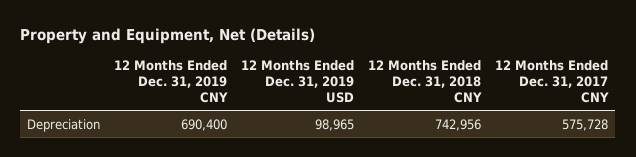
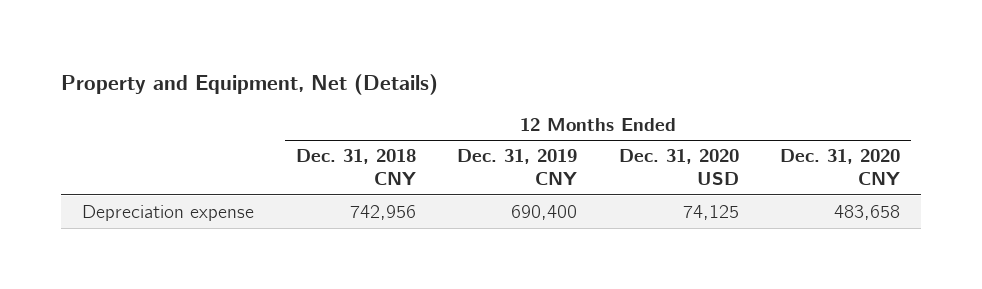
- | 12 Months Ended Dec. 31, 2019 CNY | 12 Months Ended Dec. 31, 2019 USD | 12 Months Ended Dec. 31, 2018 CNY | 12 Months Ended Dec. 31, 2017 CNY
+ | 12 Months Ended Dec. 31, 2018 CNY | 12 Months Ended Dec. 31, 2019 CNY | 12 Months Ended Dec. 31, 2020 USD | 12 Months Ended Dec. 31, 2020 CNY
- Depreciation | 690,400 | 98,965 | 742,956 | 575,728
+ Depreciation expense | 742,956 | 690,400 | 74,125 | 483,658

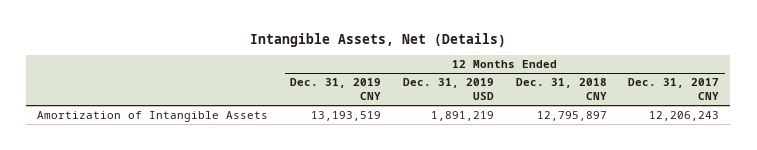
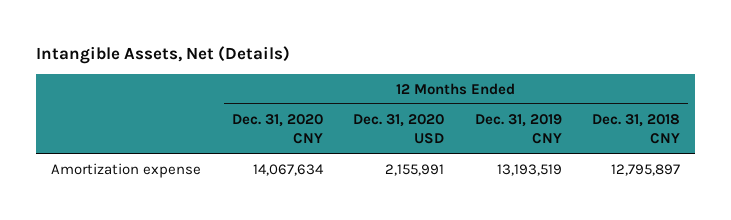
- | 12 Months Ended Dec. 31, 2019 CNY | 12 Months Ended Dec. 31, 2019 USD | 12 Months Ended Dec. 31, 2018 CNY | 12 Months Ended Dec. 31, 2017 CNY
+ | 12 Months Ended Dec. 31, 2020 CNY | 12 Months Ended Dec. 31, 2020 USD | 12 Months Ended Dec. 31, 2019 CNY | 12 Months Ended Dec. 31, 2018 CNY
- Amortization of Intangible Assets | 13,193,519 | 1,891,219 | 12,795,897 | 12,206,243
+ Amortization expense | 14,067,634 | 2,155,991 | 13,193,519 | 12,795,897

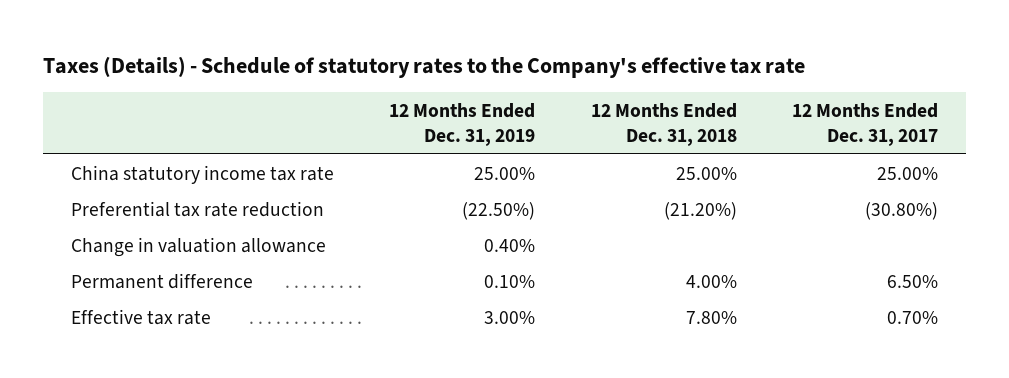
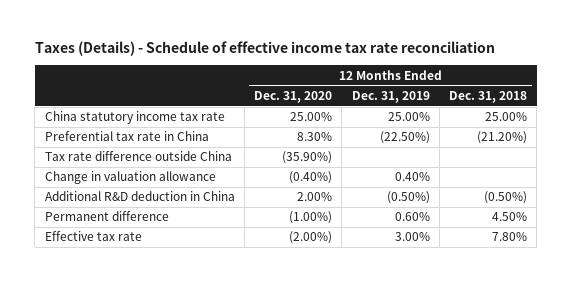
- Taxes (Details) - Schedule of statutory rates to the Company's effective tax rate
+ Taxes (Details) - Schedule of effective income tax rate reconciliation
- | 12 Months Ended Dec. 31, 2019 | 12 Months Ended Dec. 31, 2018 | 12 Months Ended Dec. 31, 2017
+ | 12 Months Ended Dec. 31, 2020 | 12 Months Ended Dec. 31, 2019 | 12 Months Ended Dec. 31, 2018
- Preferential tax rate reduction | (22.50%) | (21.20%) | (30.80%)
+ Preferential tax rate in China | 8.30% | (22.50%) | (21.20%)
+ Tax rate difference outside China | (35.90%) | |
- Permanent difference | 0.10% | 4.00% | 6.50%
+ Additional R&D deduction in China | 2.00% | (0.50%) | (0.50%)
+ Permanent difference | (1.00%) | 0.60% | 4.50%

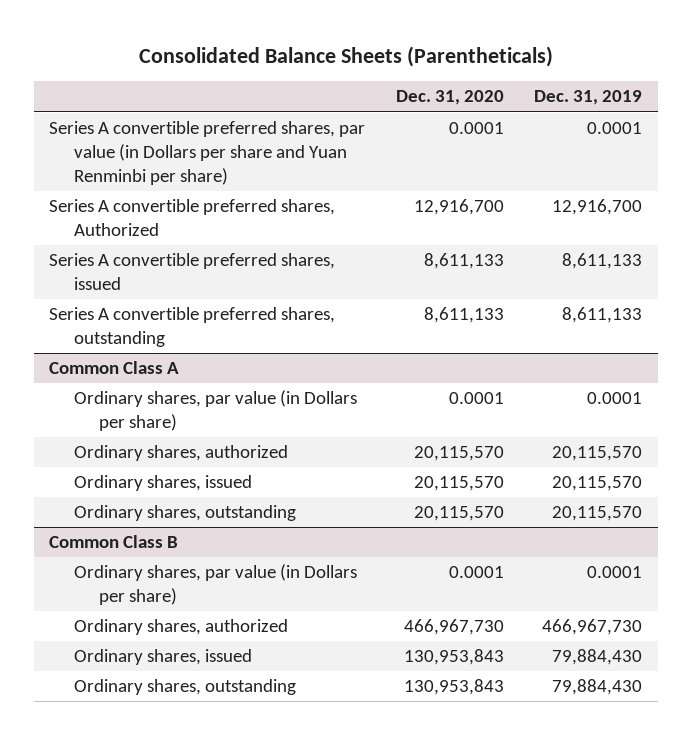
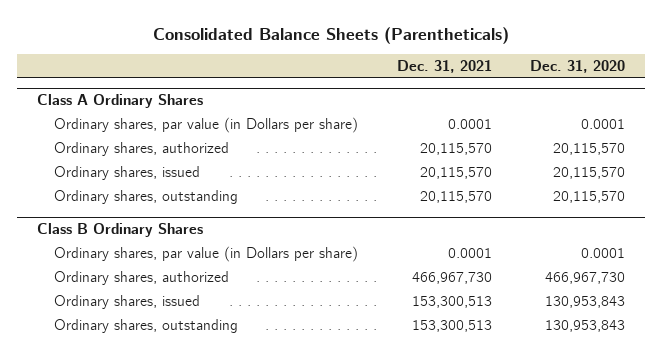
- | Dec. 31, 2020 | Dec. 31, 2019
+ | Dec. 31, 2021 | Dec. 31, 2020
- Series A convertible preferred shares, par value (in Dollars per share and Yuan Renminbi per share) | 0.0001 | 0.0001
- Series A convertible preferred shares, Authorized | 12,916,700 | 12,916,700
- Series A convertible preferred shares, issued | 8,611,133 | 8,611,133
- Series A convertible preferred shares, outstanding | 8,611,133 | 8,611,133
- Common Class A
+ Class A Ordinary Shares
- Common Class B
+ Class B Ordinary Shares

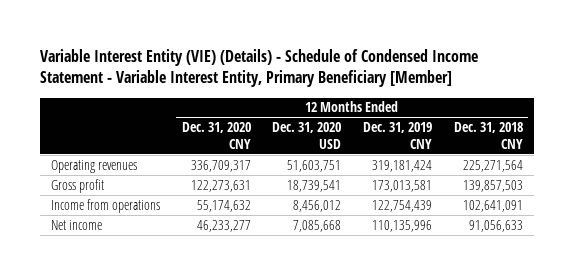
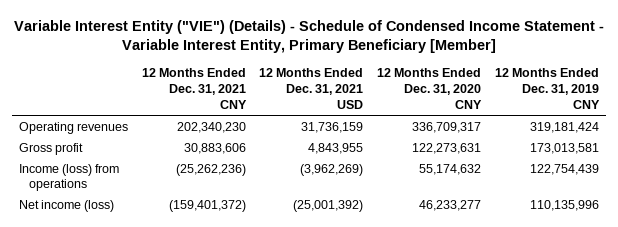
- Variable Interest Entity (VIE) (Details) - Schedule of Condensed Income Statement - Variable Interest Entity, Primary Beneficiary [Member]
+ Variable Interest Entity ("VIE") (Details) - Schedule of Condensed Income Statement - Variable Interest Entity, Primary Beneficiary [Member]
- | 12 Months Ended Dec. 31, 2020 CNY | 12 Months Ended Dec. 31, 2020 USD | 12 Months Ended Dec. 31, 2019 CNY | 12 Months Ended Dec. 31, 2018 CNY
+ | 12 Months Ended Dec. 31, 2021 CNY | 12 Months Ended Dec. 31, 2021 USD | 12 Months Ended Dec. 31, 2020 CNY | 12 Months Ended Dec. 31, 2019 CNY
- Income from operations | 55,174,632 | 8,456,012 | 122,754,439 | 102,641,091
- Net income | 46,233,277 | 7,085,668 | 110,135,996 | 91,056,633
+ Income (loss) from operations | (25,262,236) | (3,962,269) | 55,174,632 | 122,754,439
+ Net income (loss) | (159,401,372) | (25,001,392) | 46,233,277 | 110,135,996

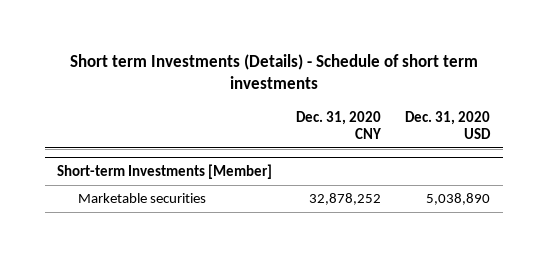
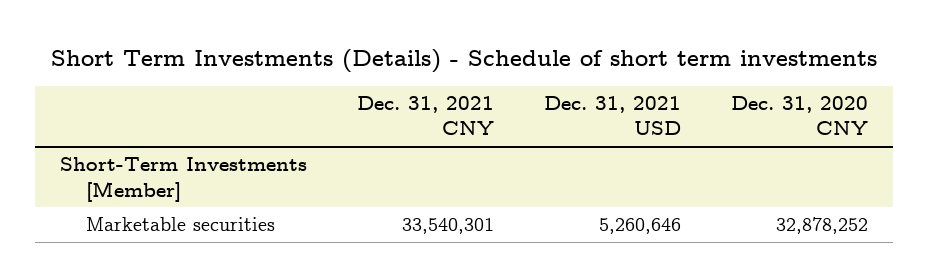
- Short term Investments (Details) - Schedule of short term investments
+ Short Term Investments (Details) - Schedule of short term investments
- | Dec. 31, 2020 CNY | Dec. 31, 2020 USD
+ | Dec. 31, 2021 CNY | Dec. 31, 2021 USD | Dec. 31, 2020 CNY
- Short-term Investments [Member]
+ Short-Term Investments [Member]

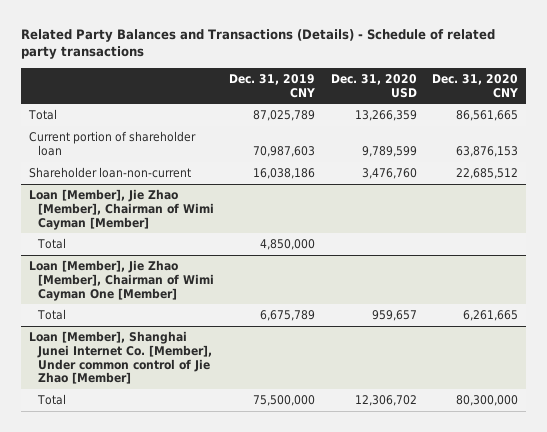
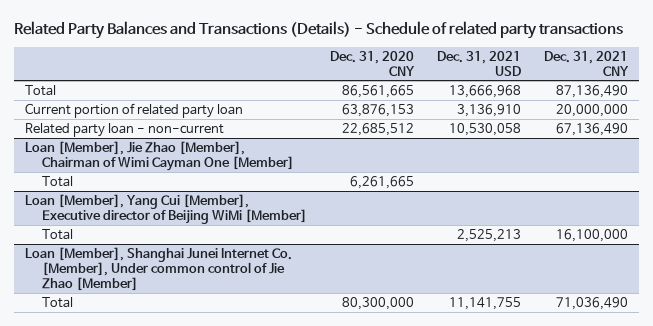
- | Dec. 31, 2019 CNY | Dec. 31, 2020 USD | Dec. 31, 2020 CNY
+ | Dec. 31, 2020 CNY | Dec. 31, 2021 USD | Dec. 31, 2021 CNY
- Current portion of shareholder loan | 70,987,603 | 9,789,599 | 63,876,153
- Shareholder loan-non-current | 16,038,186 | 3,476,760 | 22,685,512
- Loan [Member], Jie Zhao [Member], Chairman of Wimi Cayman [Member]
- Total | 4,850,000 | |
+ Current portion of related party loan | 63,876,153 | 3,136,910 | 20,000,000
+ Related party loan - non-current | 22,685,512 | 10,530,058 | 67,136,490
+ Loan [Member], Yang Cui [Member], Executive director of Beijing WiMi [Member]
+ Total | | 2,525,213 | 16,100,000

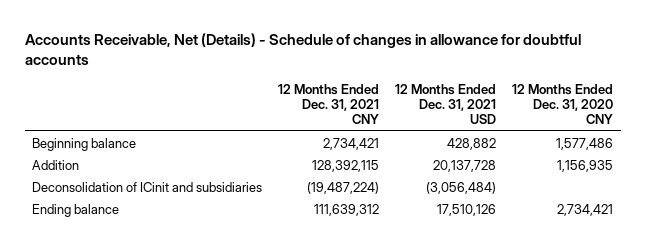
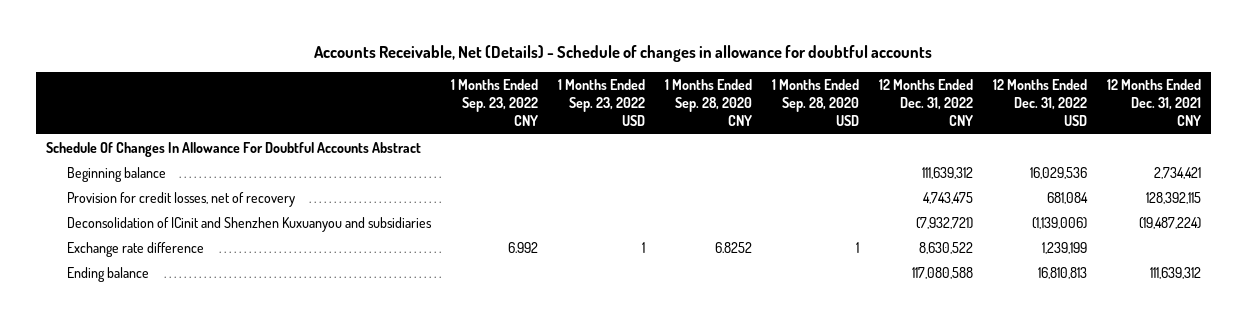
- | 12 Months Ended Dec. 31, 2021 CNY | 12 Months Ended Dec. 31, 2021 USD | 12 Months Ended Dec. 31, 2020 CNY
+ | 1 Months Ended Sep. 23, 2022 CNY | 1 Months Ended Sep. 23, 2022 USD | 1 Months Ended Sep. 28, 2020 CNY | 1 Months Ended Sep. 28, 2020 USD | 12 Months Ended Dec. 31, 2022 CNY | 12 Months Ended Dec. 31, 2022 USD | 12 Months Ended Dec. 31, 2021 CNY
+ Schedule Of Changes In Allowance For Doubtful Accounts Abstract
- Addition | 128,392,115 | 20,137,728 | 1,156,935
- Deconsolidation of ICinit and subsidiaries | (19,487,224) | (3,056,484) |
+ Provision for credit losses, net of recovery | | | | | 4,743,475 | 681,084 | 128,392,115
+ Deconsolidation of ICinit and Shenzhen Kuxuanyou and subsidiaries | | | | | (7,932,721) | (1,139,006) | (19,487,224)
+ Exchange rate difference | 6.992 | 1 | 6.8252 | 1 | 8,630,522 | 1,239,199 |

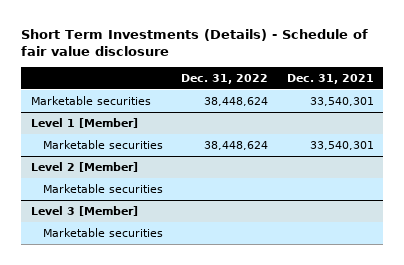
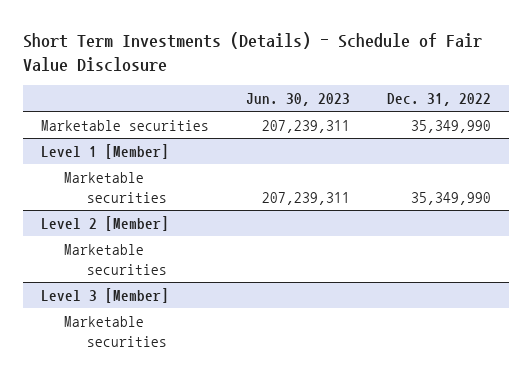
- Short Term Investments (Details) - Schedule of fair value disclosure
+ Short Term Investments (Details) - Schedule of Fair Value Disclosure
- | Dec. 31, 2022 | Dec. 31, 2021
+ | Jun. 30, 2023 | Dec. 31, 2022
- Marketable securities | 38,448,624 | 33,540,301
+ Marketable securities | 207,239,311 | 35,349,990
@ Level 1 [Member]
- Marketable securities | 38,448,624 | 33,540,301
+ Marketable securities | 207,239,311 | 35,349,990

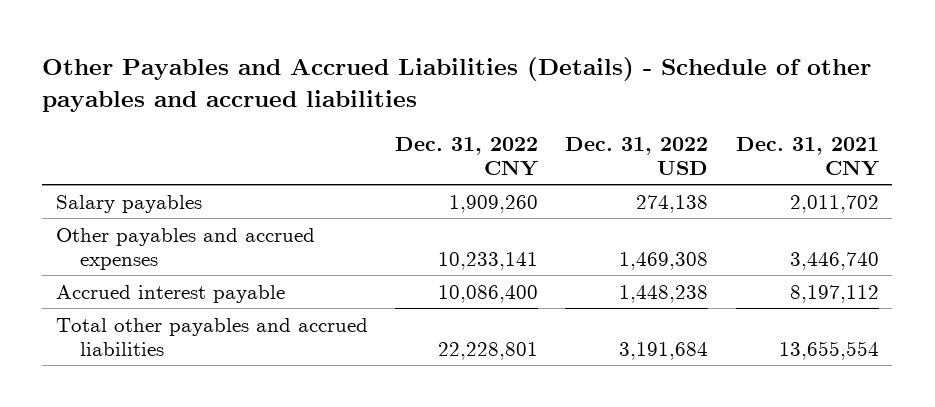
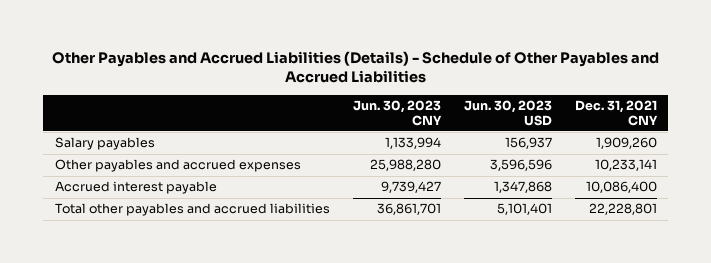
- Other Payables and Accrued Liabilities (Details) - Schedule of other payables and accrued liabilities
+ Other Payables and Accrued Liabilities (Details) - Schedule of Other Payables and Accrued Liabilities
- | Dec. 31, 2022 CNY | Dec. 31, 2022 USD | Dec. 31, 2021 CNY
+ | Jun. 30, 2023 CNY | Jun. 30, 2023 USD | Dec. 31, 2021 CNY
- Salary payables | 1,909,260 | 274,138 | 2,011,702
- Other payables and accrued expenses | 10,233,141 | 1,469,308 | 3,446,740
- Accrued interest payable | 10,086,400 | 1,448,238 | 8,197,112
- Total other payables and accrued liabilities | 22,228,801 | 3,191,684 | 13,655,554
+ Salary payables | 1,133,994 | 156,937 | 1,909,260
+ Other payables and accrued expenses | 25,988,280 | 3,596,596 | 10,233,141
+ Accrued interest payable | 9,739,427 | 1,347,868 | 10,086,400
+ Total other payables and accrued liabilities | 36,861,701 | 5,101,401 | 22,228,801

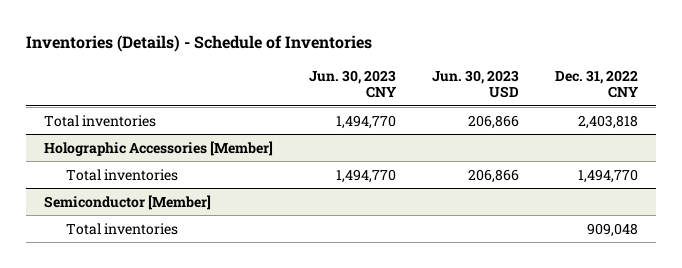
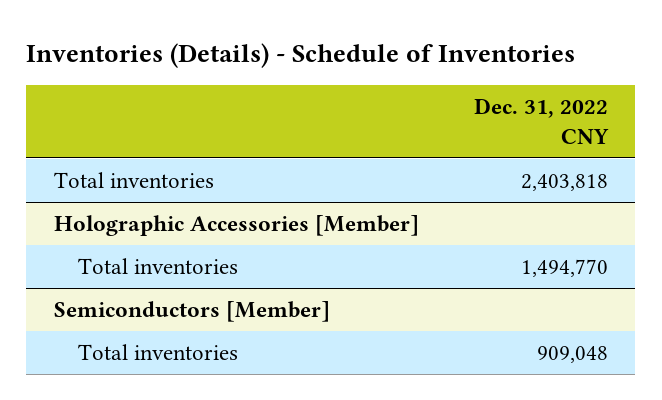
- | Jun. 30, 2023 CNY | Jun. 30, 2023 USD | Dec. 31, 2022 CNY
+ | Dec. 31, 2022 CNY
- Semiconductor [Member]
+ Semiconductors [Member]

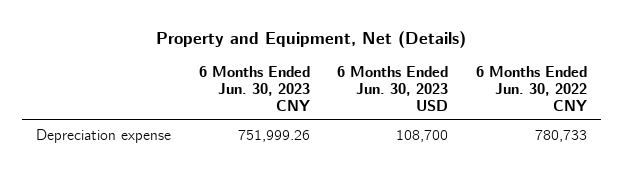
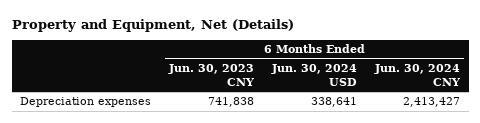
- | 6 Months Ended Jun. 30, 2023 CNY | 6 Months Ended Jun. 30, 2023 USD | 6 Months Ended Jun. 30, 2022 CNY
+ | 6 Months Ended Jun. 30, 2023 CNY | 6 Months Ended Jun. 30, 2024 USD | 6 Months Ended Jun. 30, 2024 CNY
- Depreciation expense | 751,999.26 | 108,700 | 780,733
+ Depreciation expenses | 741,838 | 338,641 | 2,413,427

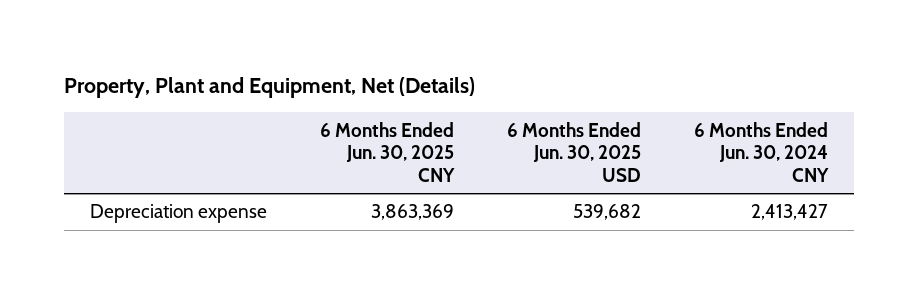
- Property and Equipment, Net (Details)
+ Property, Plant and Equipment, Net (Details)
- | 6 Months Ended Jun. 30, 2023 CNY | 6 Months Ended Jun. 30, 2024 USD | 6 Months Ended Jun. 30, 2024 CNY
+ | 6 Months Ended Jun. 30, 2025 CNY | 6 Months Ended Jun. 30, 2025 USD | 6 Months Ended Jun. 30, 2024 CNY
- Depreciation expenses | 741,838 | 338,641 | 2,413,427
+ Depreciation expense | 3,863,369 | 539,682 | 2,413,427

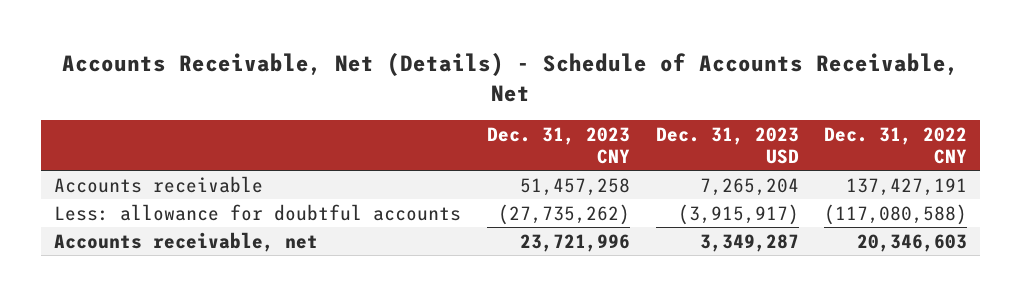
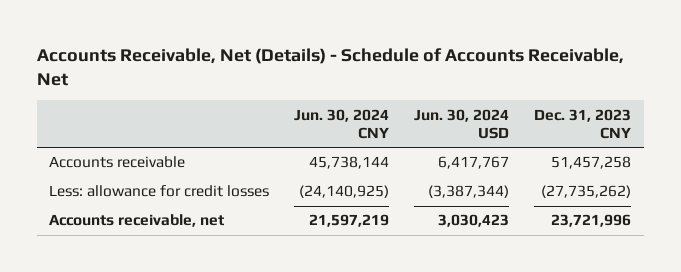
- | Dec. 31, 2023 CNY | Dec. 31, 2023 USD | Dec. 31, 2022 CNY
+ | Jun. 30, 2024 CNY | Jun. 30, 2024 USD | Dec. 31, 2023 CNY
- Less: allowance for doubtful accounts | (27,735,262) | (3,915,917) | (117,080,588)
+ Less: allowance for credit losses | (24,140,925) | (3,387,344) | (27,735,262)

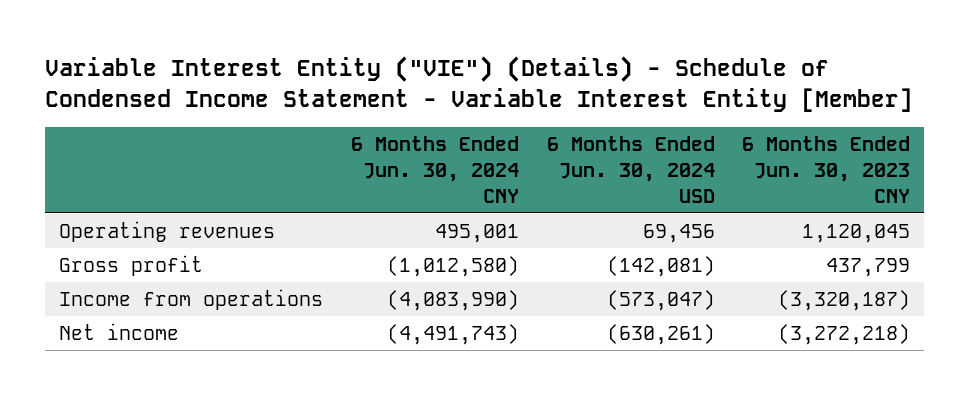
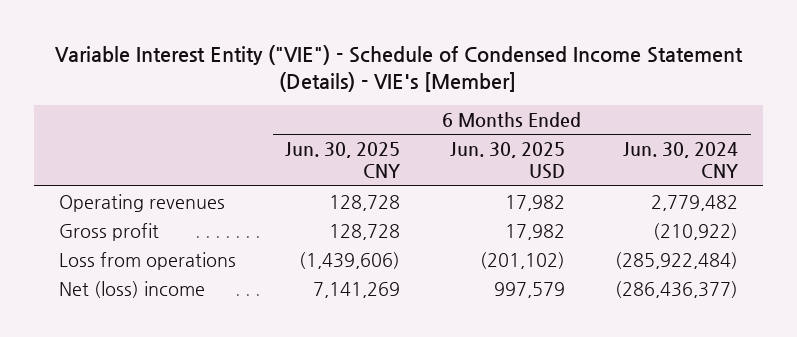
- Variable Interest Entity ("VIE") (Details) - Schedule of Condensed Income Statement - Variable Interest Entity [Member]
+ Variable Interest Entity ("VIE") - Schedule of Condensed Income Statement (Details) - VIE's [Member]
- | 6 Months Ended Jun. 30, 2024 CNY | 6 Months Ended Jun. 30, 2024 USD | 6 Months Ended Jun. 30, 2023 CNY
+ | 6 Months Ended Jun. 30, 2025 CNY | 6 Months Ended Jun. 30, 2025 USD | 6 Months Ended Jun. 30, 2024 CNY
- Operating revenues | 495,001 | 69,456 | 1,120,045
- Gross profit | (1,012,580) | (142,081) | 437,799
- Income from operations | (4,083,990) | (573,047) | (3,320,187)
- Net income | (4,491,743) | (630,261) | (3,272,218)
+ Operating revenues | 128,728 | 17,982 | 2,779,482
+ Gross profit | 128,728 | 17,982 | (210,922)
+ Loss from operations | (1,439,606) | (201,102) | (285,922,484)
+ Net (loss) income | 7,141,269 | 997,579 | (286,436,377)

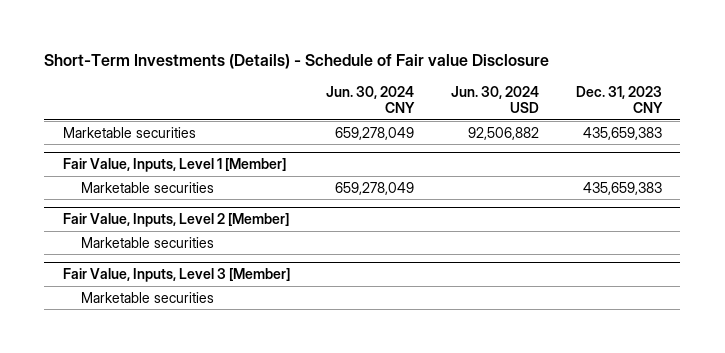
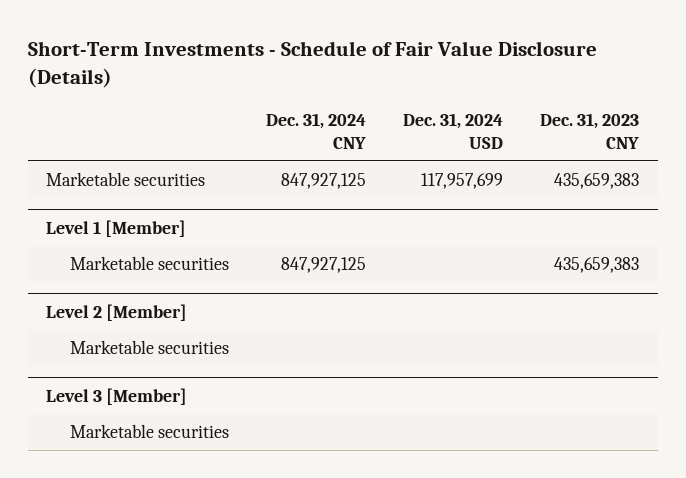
- Short-Term Investments (Details) - Schedule of Fair value Disclosure
+ Short-Term Investments - Schedule of Fair Value Disclosure (Details)
- | Jun. 30, 2024 CNY | Jun. 30, 2024 USD | Dec. 31, 2023 CNY
+ | Dec. 31, 2024 CNY | Dec. 31, 2024 USD | Dec. 31, 2023 CNY
- Fair Value, Inputs, Level 1 [Member]
+ Level 1 [Member]
- Fair Value, Inputs, Level 2 [Member]
+ Level 2 [Member]
- Fair Value, Inputs, Level 3 [Member]
+ Level 3 [Member]

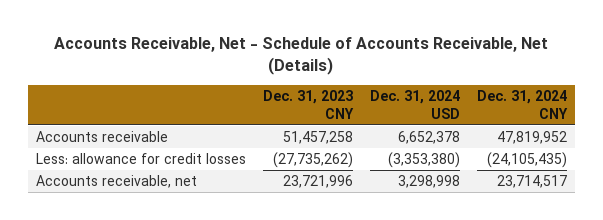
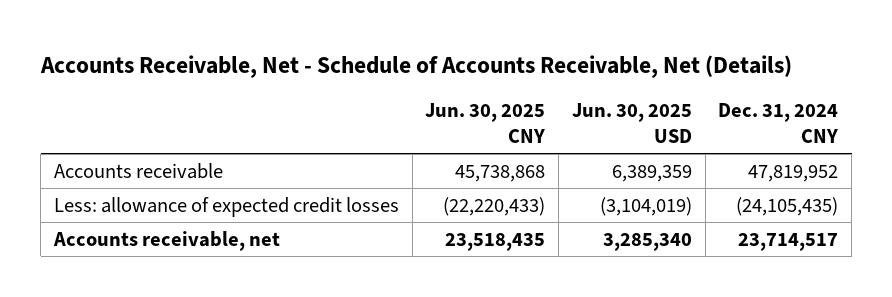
- | Dec. 31, 2023 CNY | Dec. 31, 2024 USD | Dec. 31, 2024 CNY
+ | Jun. 30, 2025 CNY | Jun. 30, 2025 USD | Dec. 31, 2024 CNY
- Less: allowance for credit losses | (27,735,262) | (3,353,380) | (24,105,435)
+ Less: allowance of expected credit losses | (22,220,433) | (3,104,019) | (24,105,435)

